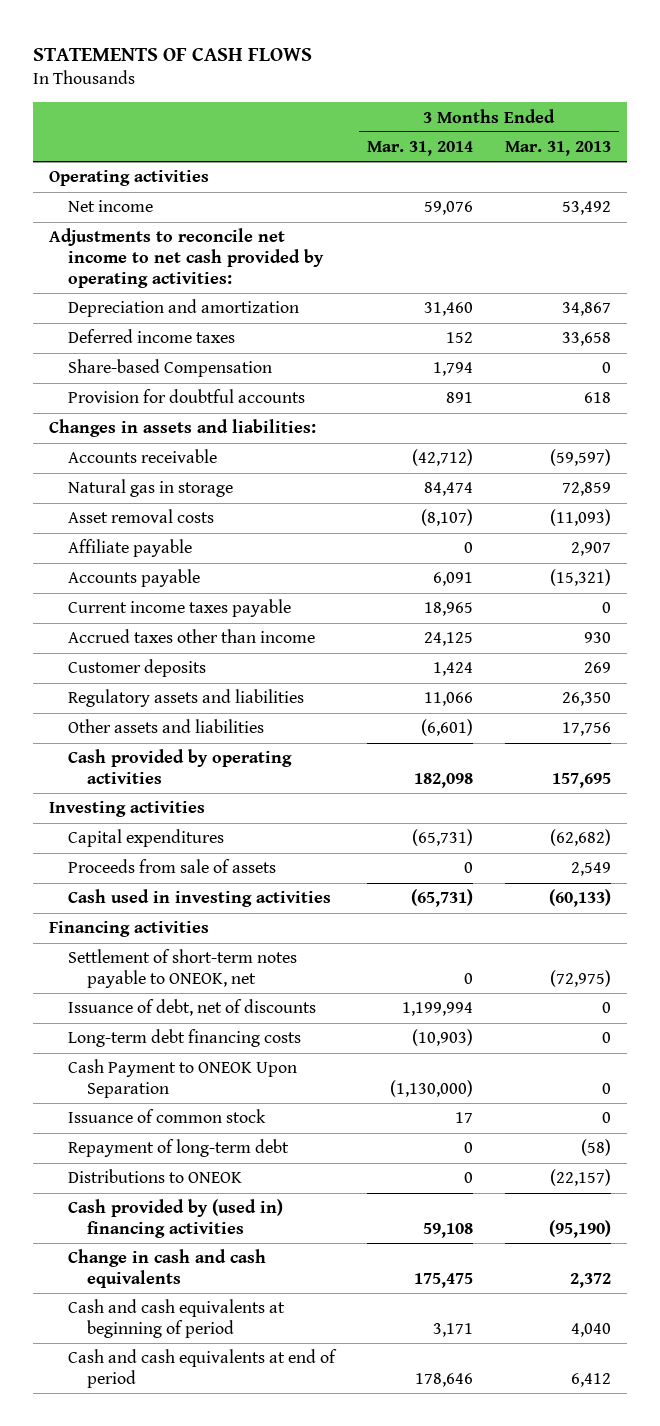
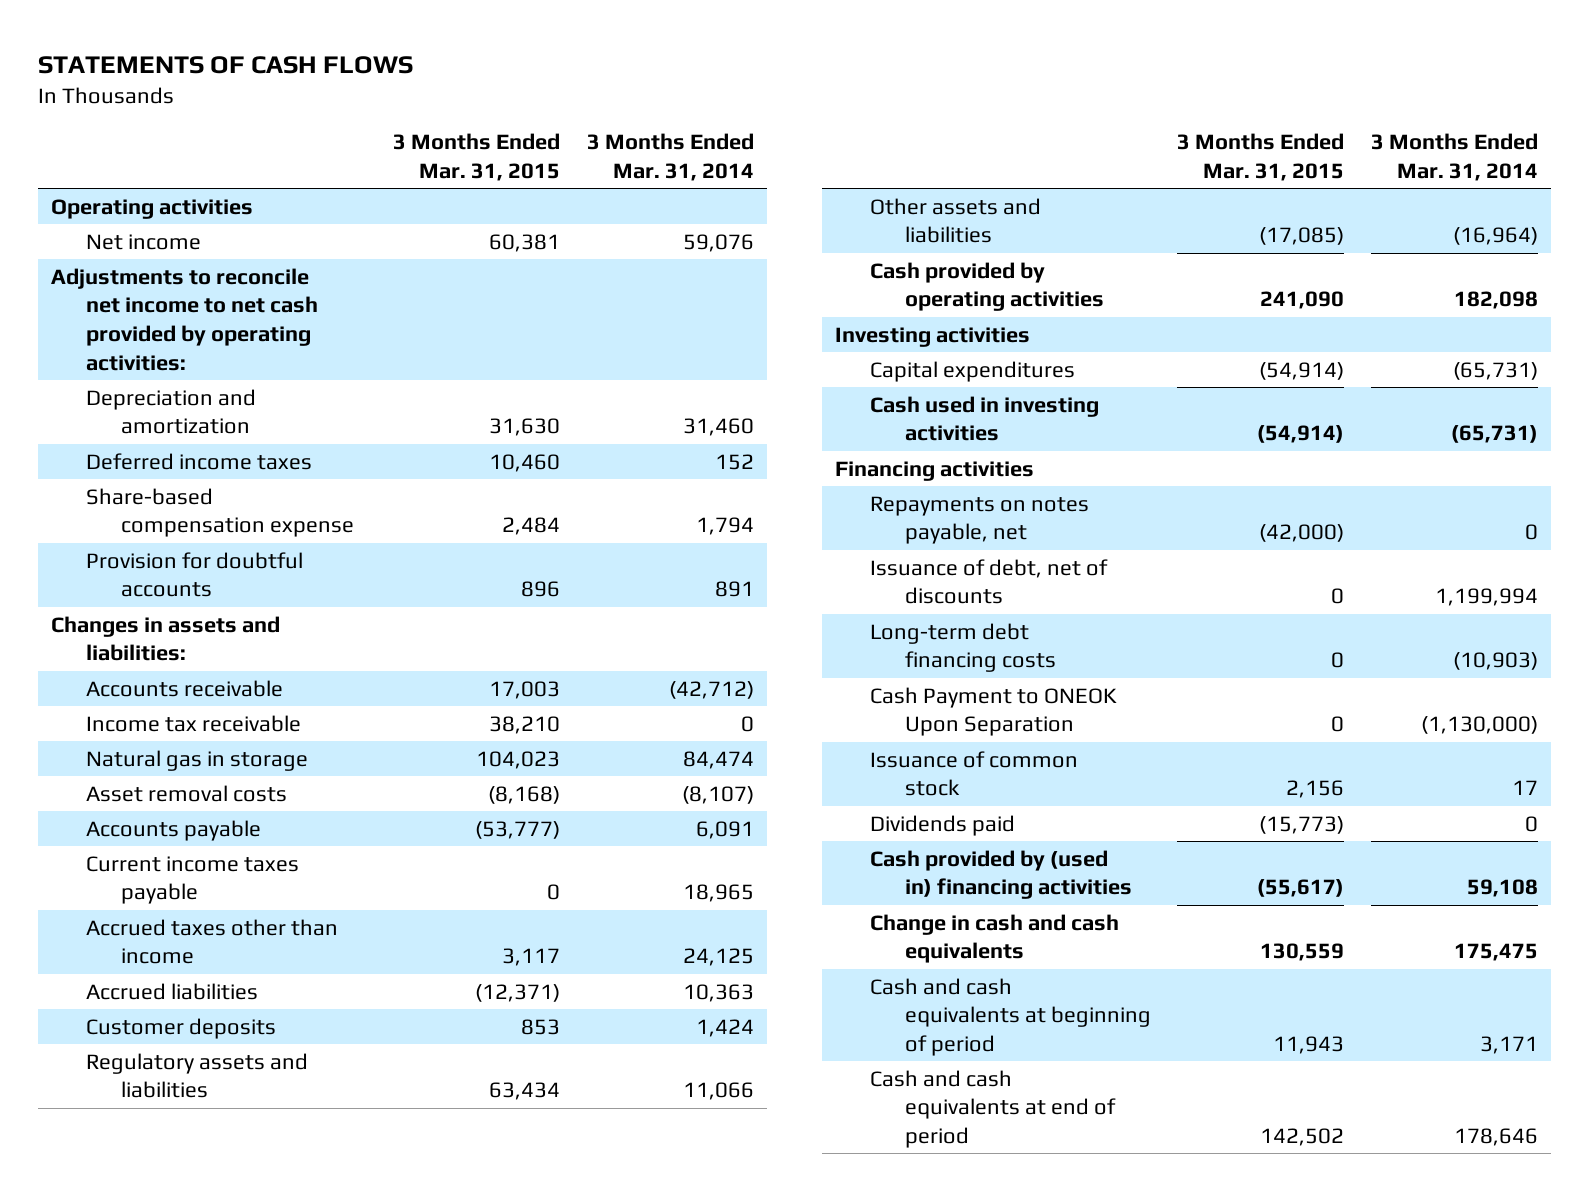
- | 3 Months Ended Mar. 31, 2014 | 3 Months Ended Mar. 31, 2013
+ | 3 Months Ended Mar. 31, 2015 | 3 Months Ended Mar. 31, 2014
- Share-based Compensation | 1,794 | 0
+ Share-based compensation expense | 2,484 | 1,794
+ Income tax receivable | 38,210 | 0
- Affiliate payable | 0 | 2,907
+ Accrued liabilities | (12,371) | 10,363
- Other assets and liabilities | (6,601) | 17,756
+ Other assets and liabilities | (17,085) | (16,964)
- Proceeds from sale of assets | 0 | 2,549
- Settlement of short-term notes payable to ONEOK, net | 0 | (72,975)
+ Repayments on notes payable, net | (42,000) | 0
- Repayment of long-term debt | 0 | (58)
- Distributions to ONEOK | 0 | (22,157)
+ Dividends paid | (15,773) | 0

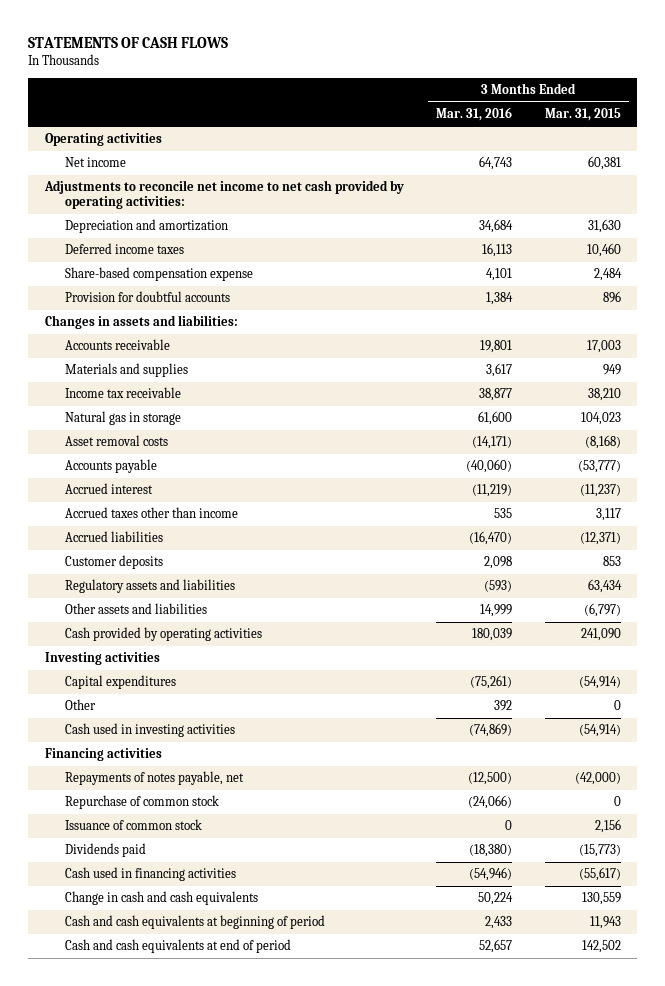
- | 3 Months Ended Mar. 31, 2015 | 3 Months Ended Mar. 31, 2014
+ | 3 Months Ended Mar. 31, 2016 | 3 Months Ended Mar. 31, 2015
+ Materials and supplies | 3,617 | 949
- Current income taxes payable | 0 | 18,965
+ Accrued interest | (11,219) | (11,237)
- Other assets and liabilities | (17,085) | (16,964)
+ Other assets and liabilities | 14,999 | (6,797)
+ Other | 392 | 0
- Repayments on notes payable, net | (42,000) | 0
- Issuance of debt, net of discounts | 0 | 1,199,994
- Long-term debt financing costs | 0 | (10,903)
- Cash Payment to ONEOK Upon Separation | 0 | (1,130,000)
+ Repayments of notes payable, net | (12,500) | (42,000)
+ Repurchase of common stock | (24,066) | 0
- Cash provided by (used in) financing activities | (55,617) | 59,108
+ Cash used in financing activities | (54,946) | (55,617)

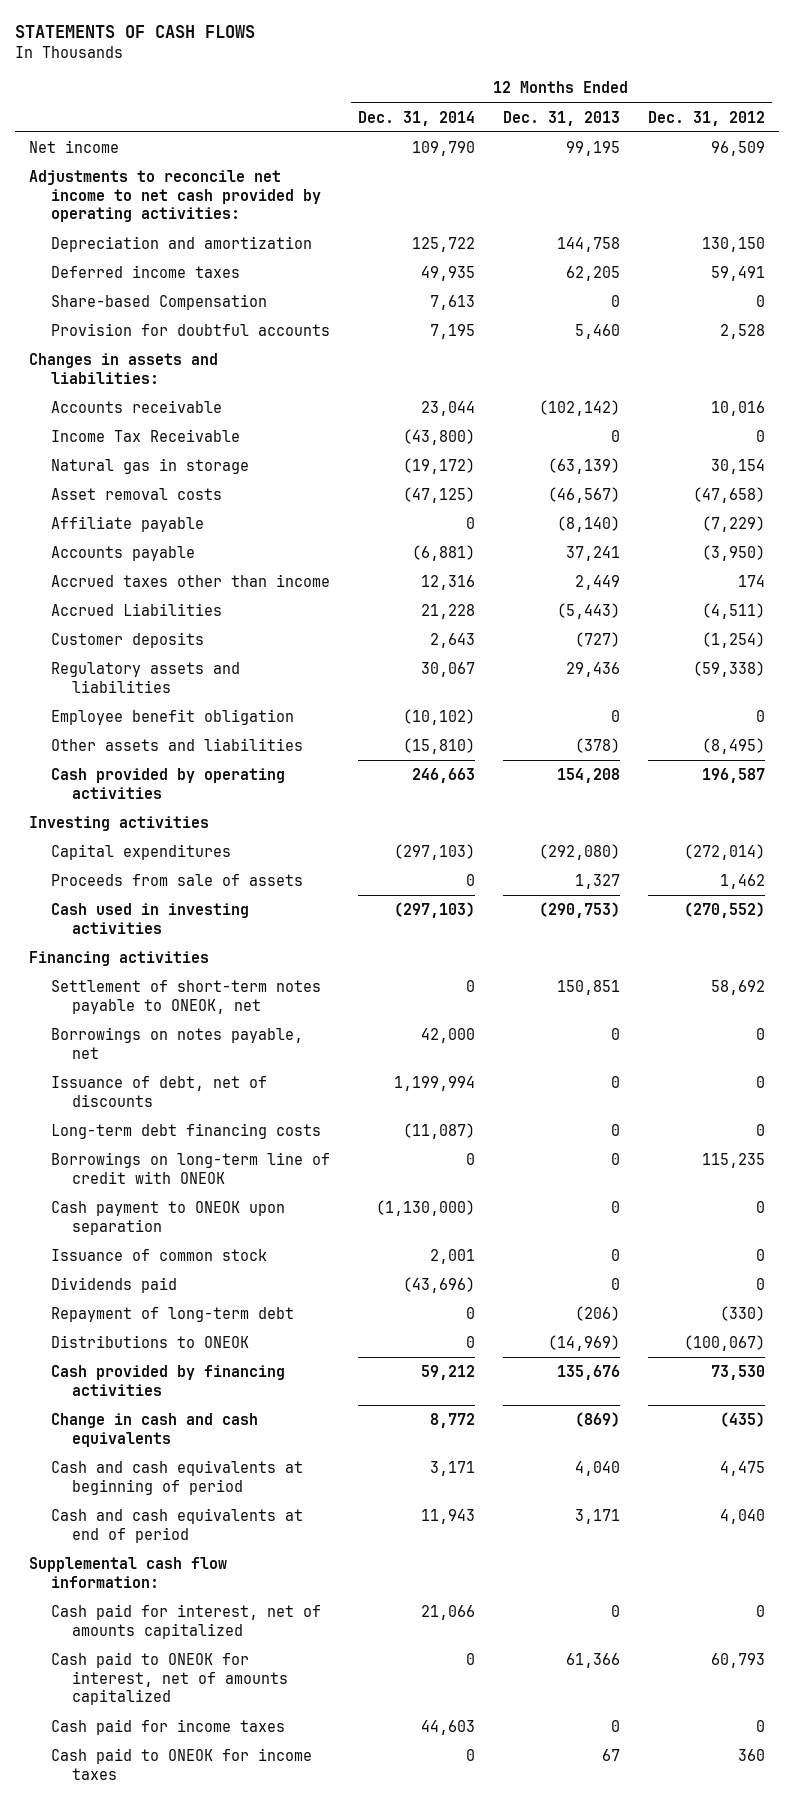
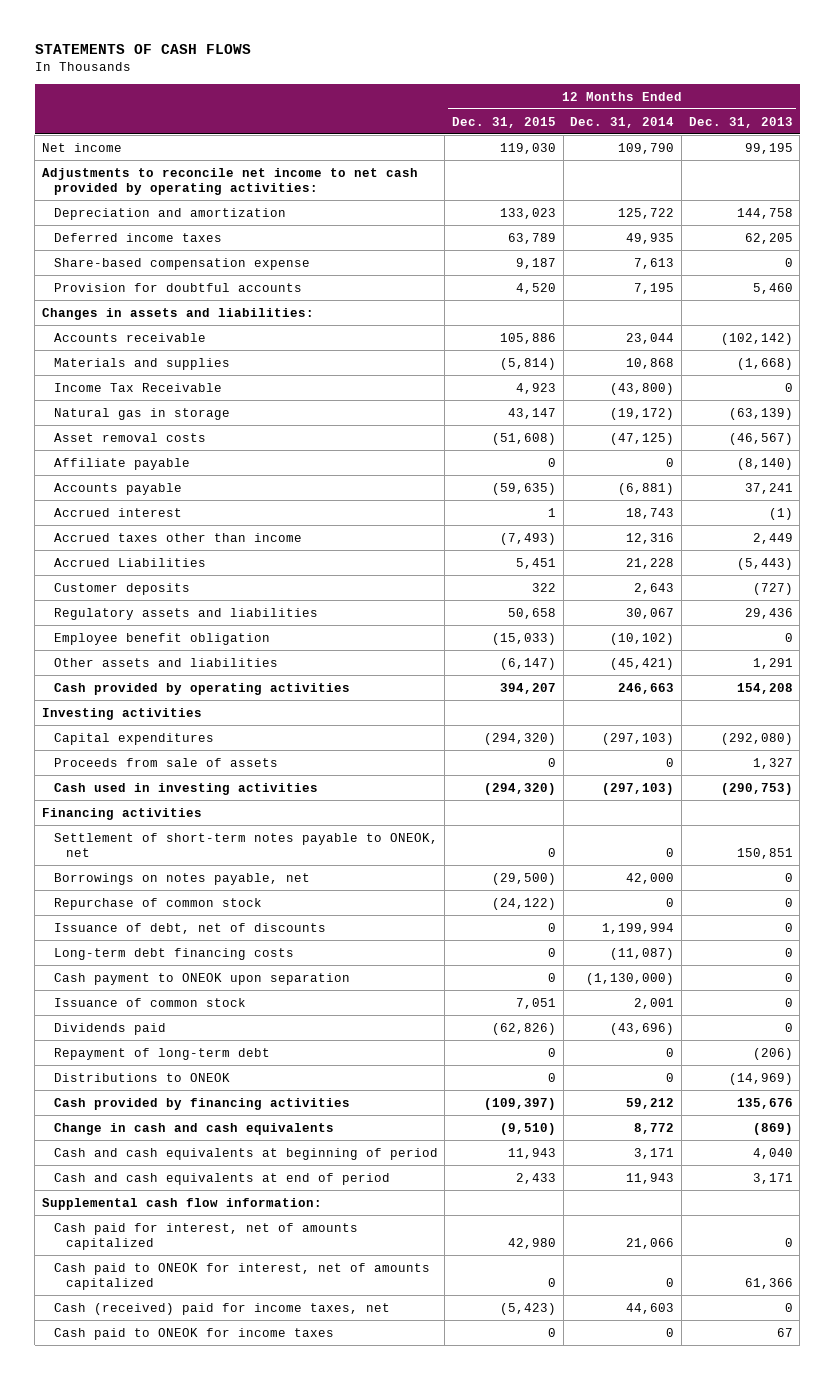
- | 12 Months Ended Dec. 31, 2014 | 12 Months Ended Dec. 31, 2013 | 12 Months Ended Dec. 31, 2012
+ | 12 Months Ended Dec. 31, 2015 | 12 Months Ended Dec. 31, 2014 | 12 Months Ended Dec. 31, 2013
- Share-based Compensation | 7,613 | 0 | 0
+ Share-based compensation expense | 9,187 | 7,613 | 0
+ Materials and supplies | (5,814) | 10,868 | (1,668)
+ Accrued interest | 1 | 18,743 | (1)
- Other assets and liabilities | (15,810) | (378) | (8,495)
+ Other assets and liabilities | (6,147) | (45,421) | 1,291
+ Repurchase of common stock | (24,122) | 0 | 0
- Borrowings on long-term line of credit with ONEOK | 0 | 0 | 115,235
- Cash paid for income taxes | 44,603 | 0 | 0
+ Cash (received) paid for income taxes, net | (5,423) | 44,603 | 0

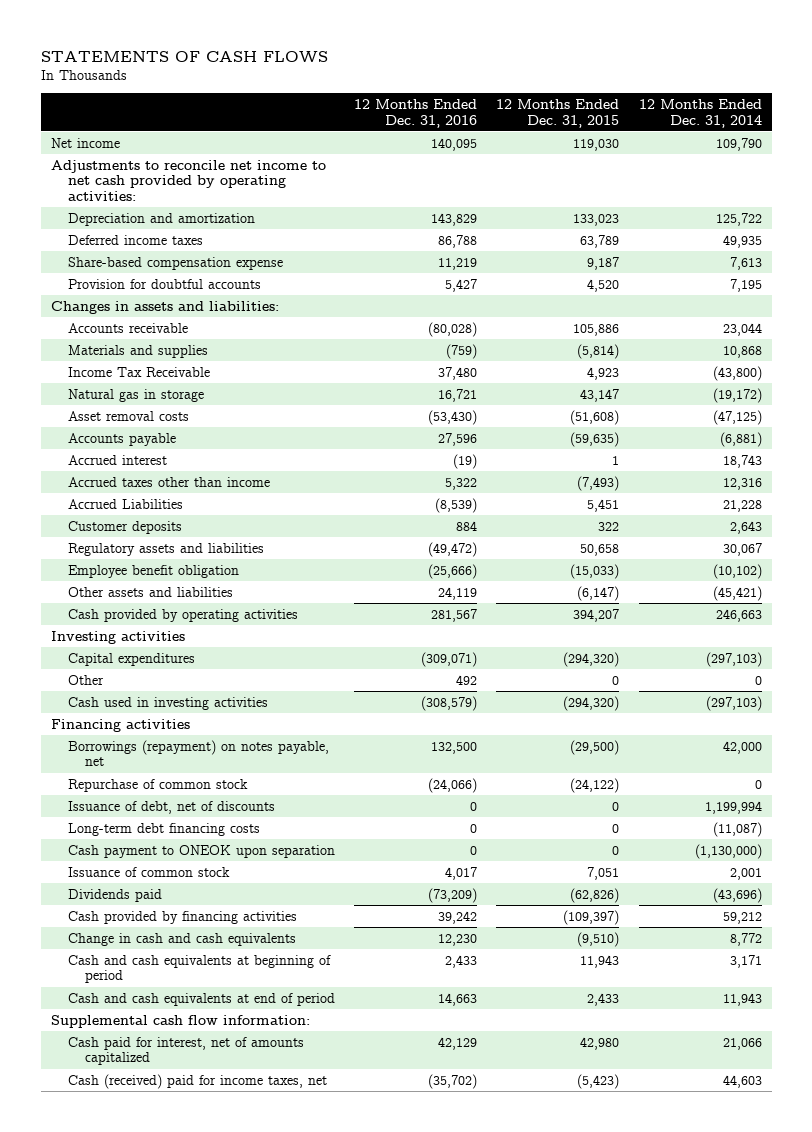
- | 12 Months Ended Dec. 31, 2015 | 12 Months Ended Dec. 31, 2014 | 12 Months Ended Dec. 31, 2013
+ | 12 Months Ended Dec. 31, 2016 | 12 Months Ended Dec. 31, 2015 | 12 Months Ended Dec. 31, 2014
- Affiliate payable | 0 | 0 | (8,140)
- Proceeds from sale of assets | 0 | 0 | 1,327
+ Other | 492 | 0 | 0
- Settlement of short-term notes payable to ONEOK, net | 0 | 0 | 150,851
- Borrowings on notes payable, net | (29,500) | 42,000 | 0
+ Borrowings (repayment) on notes payable, net | 132,500 | (29,500) | 42,000
- Repayment of long-term debt | 0 | 0 | (206)
- Distributions to ONEOK | 0 | 0 | (14,969)
- Cash paid to ONEOK for interest, net of amounts capitalized | 0 | 0 | 61,366
- Cash paid to ONEOK for income taxes | 0 | 0 | 67

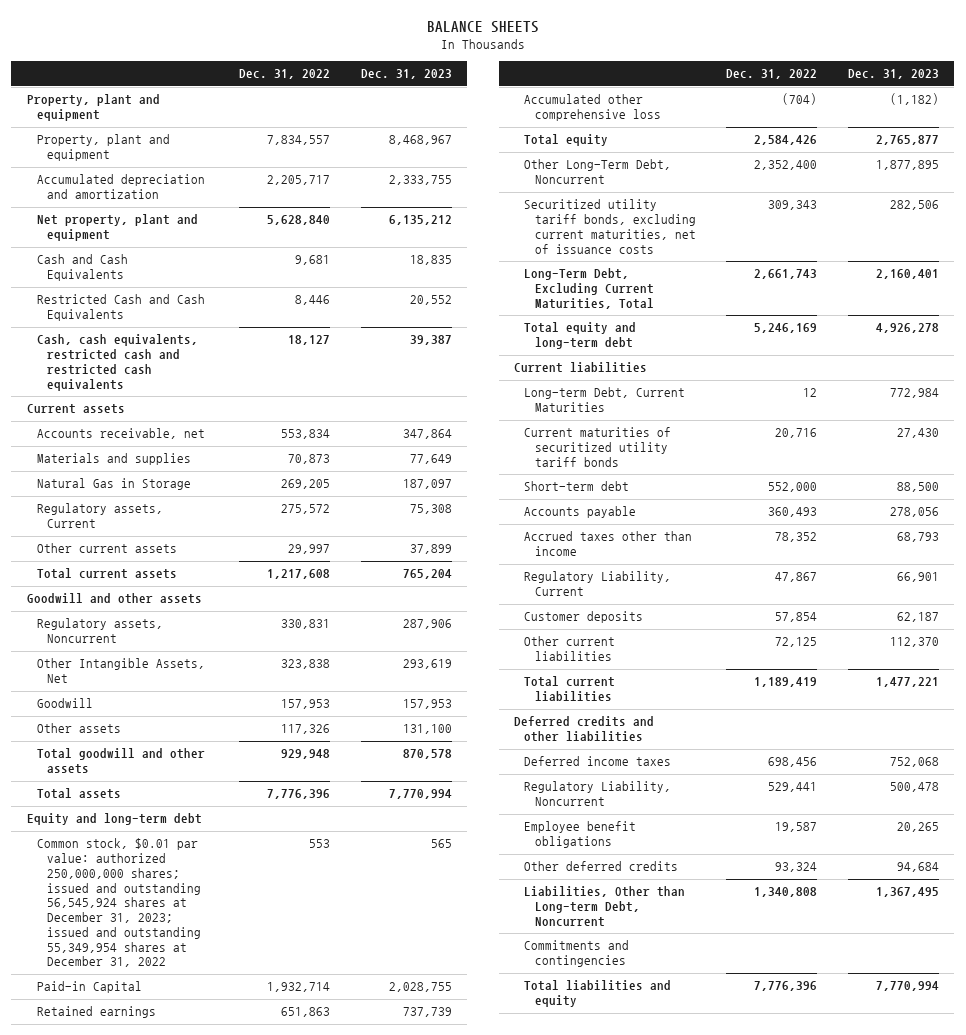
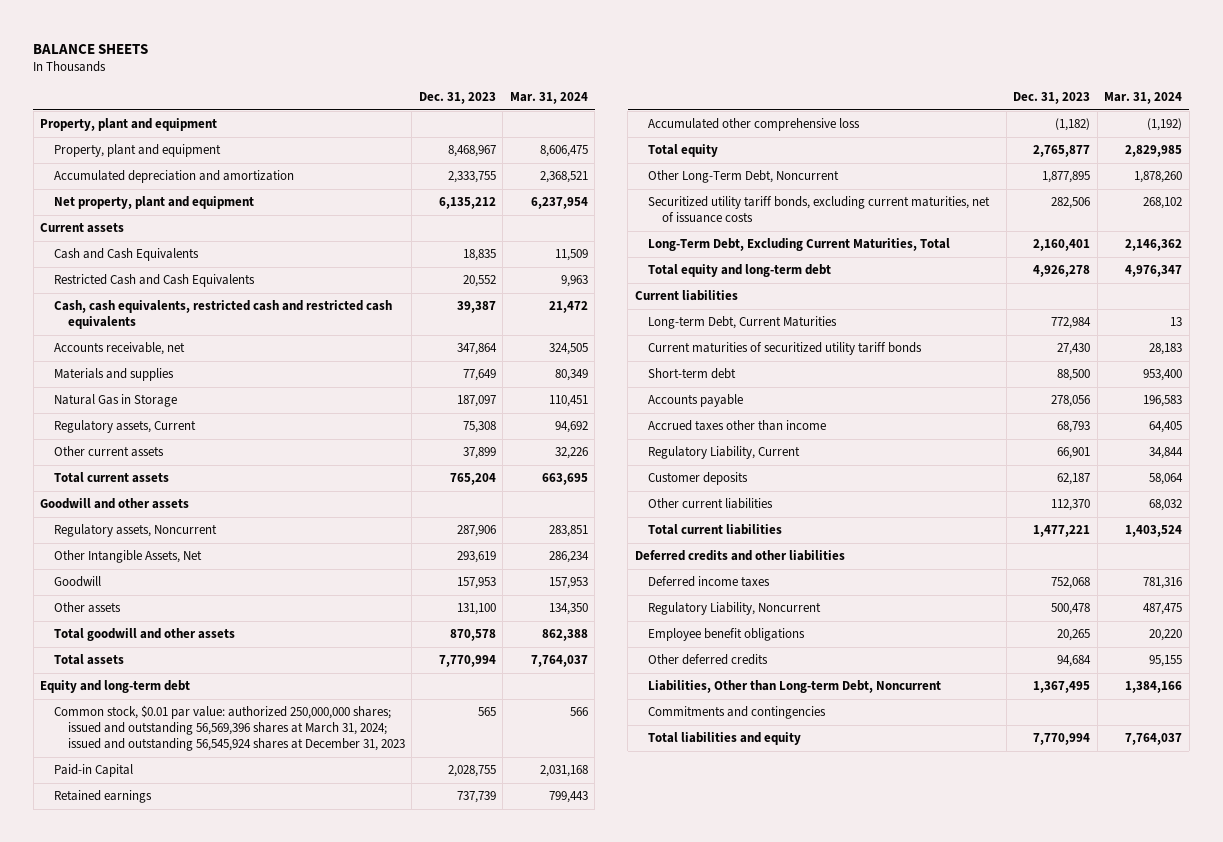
- | Dec. 31, 2022 | Dec. 31, 2023
+ | Dec. 31, 2023 | Mar. 31, 2024
moved up: Current assets
- Common stock, $0.01 par value: authorized 250,000,000 shares; issued and outstanding 56,545,924 shares at December 31, 2023; issued and outstanding 55,349,954 shares at December 31, 2022 | 553 | 565
+ Common stock, $0.01 par value: authorized 250,000,000 shares; issued and outstanding 56,569,396 shares at March 31, 2024; issued and outstanding 56,545,924 shares at December 31, 2023 | 565 | 566

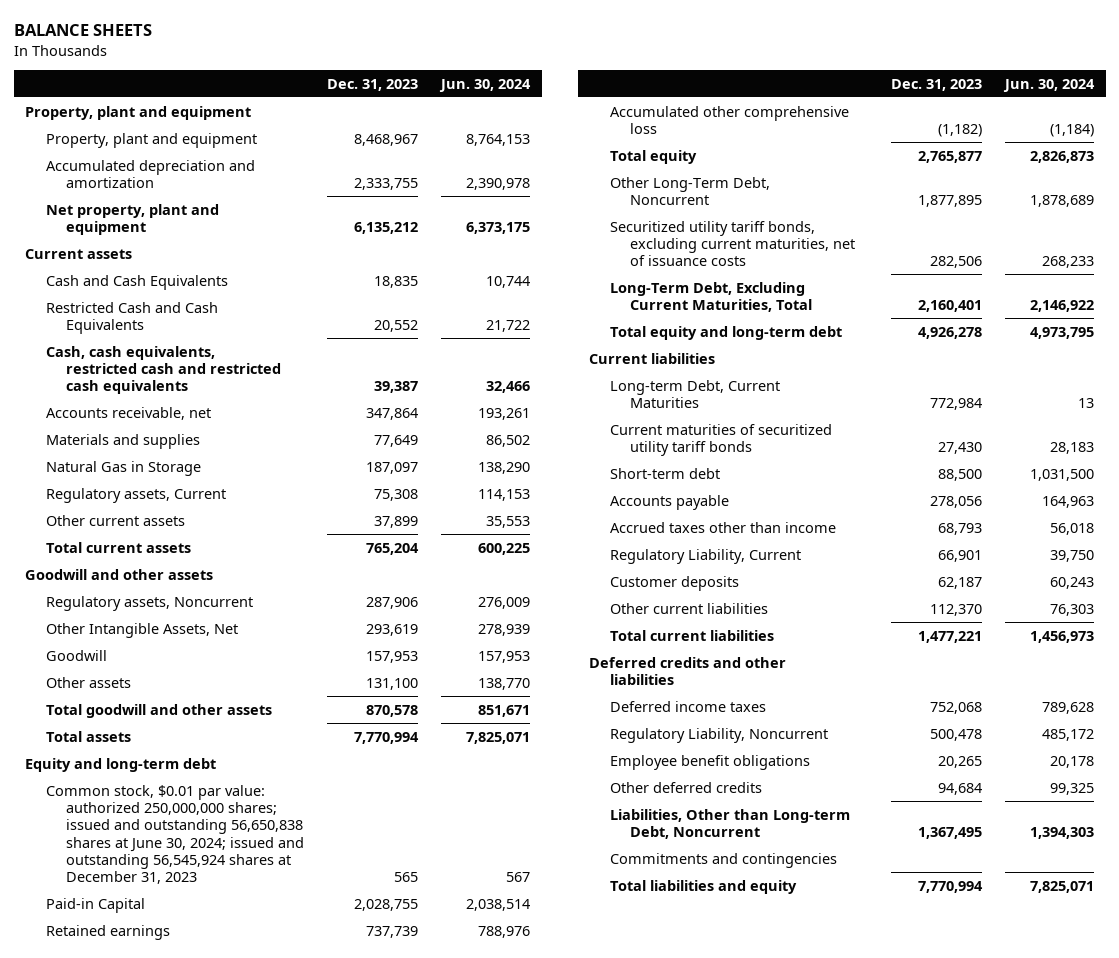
- | Dec. 31, 2023 | Mar. 31, 2024
+ | Dec. 31, 2023 | Jun. 30, 2024
- Common stock, $0.01 par value: authorized 250,000,000 shares; issued and outstanding 56,569,396 shares at March 31, 2024; issued and outstanding 56,545,924 shares at December 31, 2023 | 565 | 566
+ Common stock, $0.01 par value: authorized 250,000,000 shares; issued and outstanding 56,650,838 shares at June 30, 2024; issued and outstanding 56,545,924 shares at December 31, 2023 | 565 | 567

